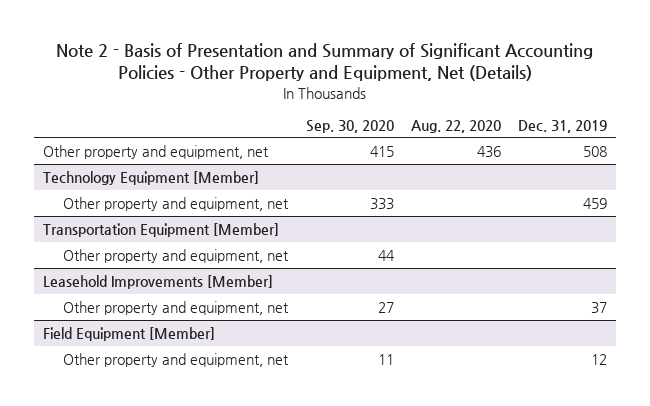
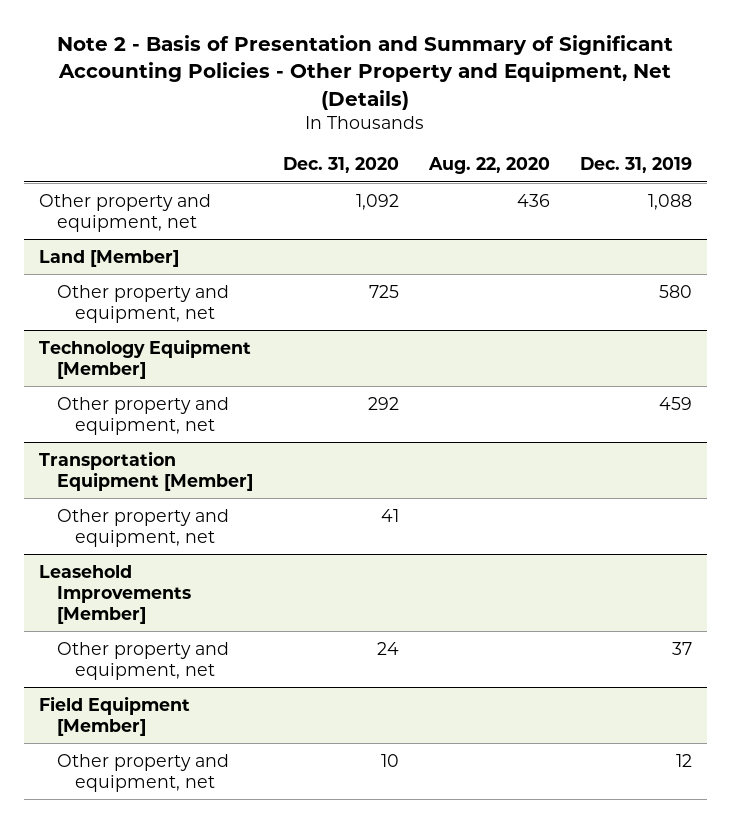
- | Sep. 30, 2020 | Aug. 22, 2020 | Dec. 31, 2019
+ | Dec. 31, 2020 | Aug. 22, 2020 | Dec. 31, 2019
- Other property and equipment, net | 415 | 436 | 508
+ Other property and equipment, net | 1,092 | 436 | 1,088
+ Land [Member]
+ Other property and equipment, net | 725 | | 580

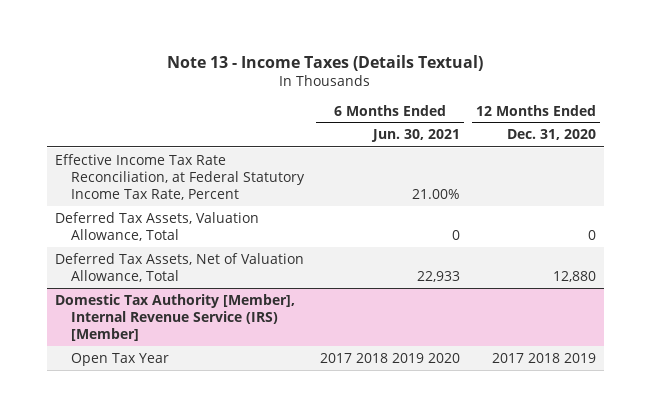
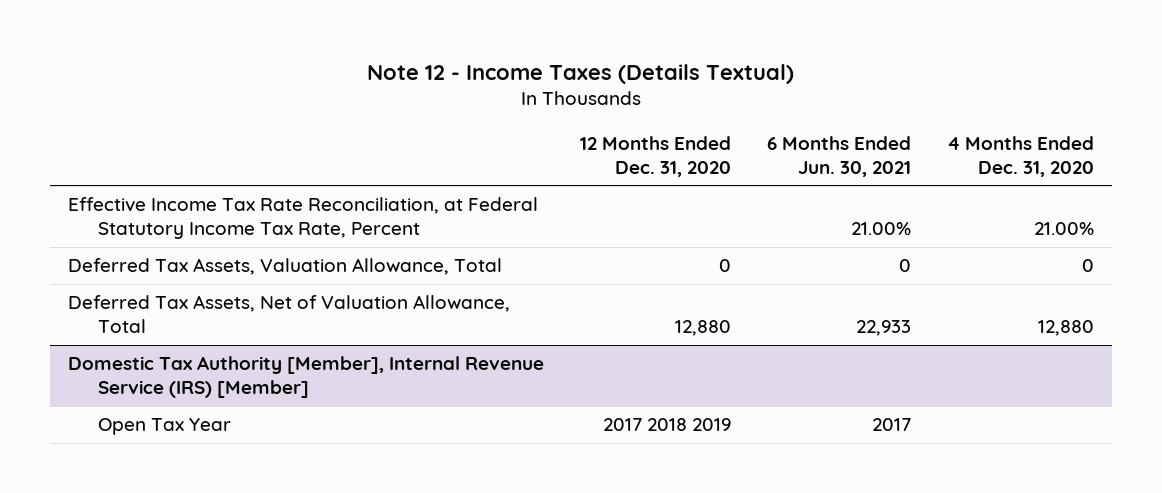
- Note 13 - Income Taxes (Details Textual)
+ Note 12 - Income Taxes (Details Textual)
- | 6 Months Ended Jun. 30, 2021 | 12 Months Ended Dec. 31, 2020
+ | 12 Months Ended Dec. 31, 2020 | 6 Months Ended Jun. 30, 2021 | 4 Months Ended Dec. 31, 2020
@ Domestic Tax Authority [Member], Internal Revenue Service (IRS) [Member]
- Open Tax Year | 2017 2018 2019 2020 | 2017 2018 2019
+ Open Tax Year | 2017 2018 2019 | 2017 |

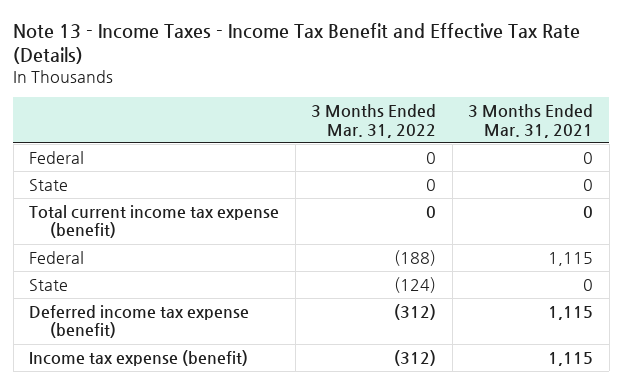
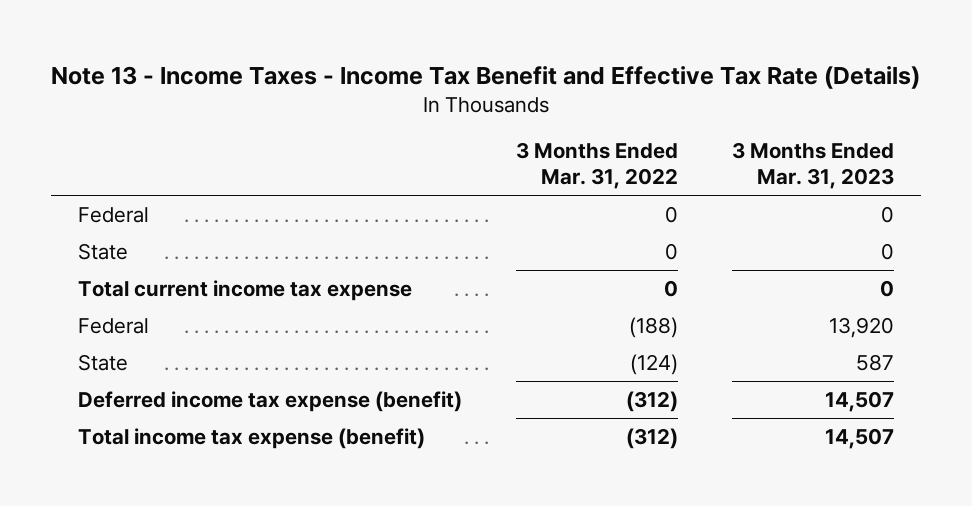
- | 3 Months Ended Mar. 31, 2022 | 3 Months Ended Mar. 31, 2021
+ | 3 Months Ended Mar. 31, 2022 | 3 Months Ended Mar. 31, 2023
- Total current income tax expense (benefit) | 0 | 0
+ Total current income tax expense | 0 | 0
- Income tax expense (benefit) | (312) | 1,115
+ Total income tax expense (benefit) | (312) | 14,507

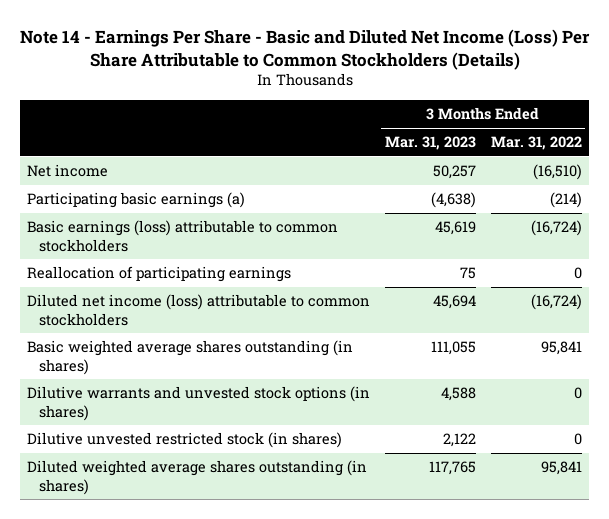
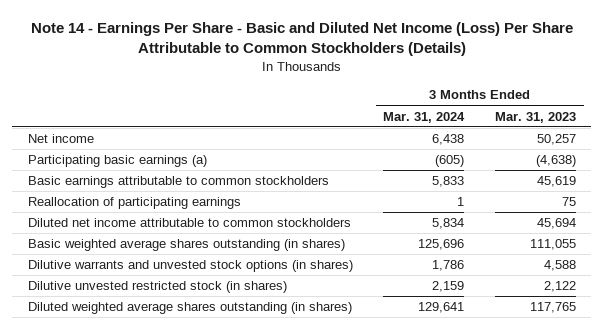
- | 3 Months Ended Mar. 31, 2023 | 3 Months Ended Mar. 31, 2022
+ | 3 Months Ended Mar. 31, 2024 | 3 Months Ended Mar. 31, 2023
- Basic earnings (loss) attributable to common stockholders | 45,619 | (16,724)
+ Basic earnings attributable to common stockholders | 5,833 | 45,619
- Diluted net income (loss) attributable to common stockholders | 45,694 | (16,724)
+ Diluted net income attributable to common stockholders | 5,834 | 45,694

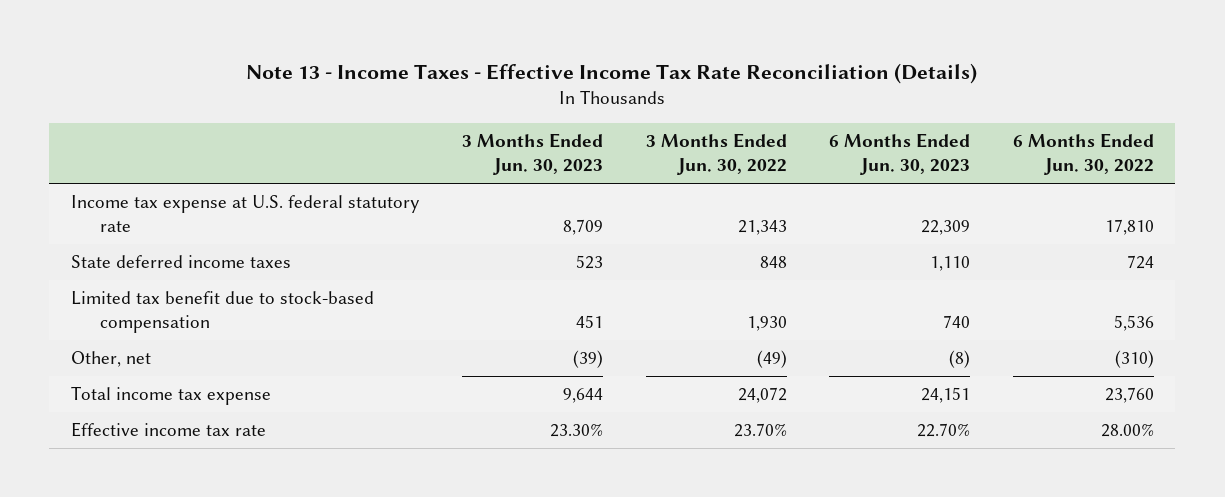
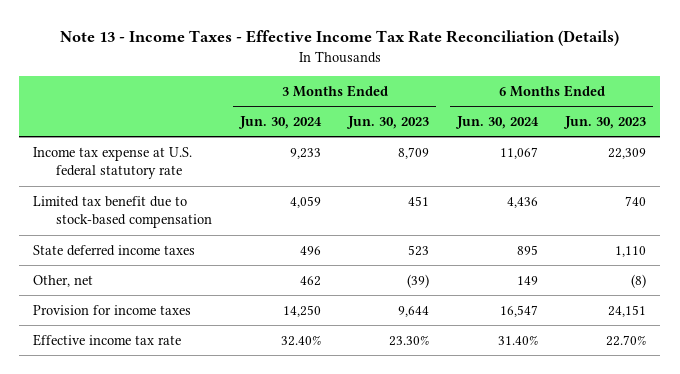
- | 3 Months Ended Jun. 30, 2023 | 3 Months Ended Jun. 30, 2022 | 6 Months Ended Jun. 30, 2023 | 6 Months Ended Jun. 30, 2022
+ | 3 Months Ended Jun. 30, 2024 | 3 Months Ended Jun. 30, 2023 | 6 Months Ended Jun. 30, 2024 | 6 Months Ended Jun. 30, 2023
moved down: State deferred income taxes | 496 | 523 | 895 | 1,110
- Total income tax expense | 9,644 | 24,072 | 24,151 | 23,760
+ Provision for income taxes | 14,250 | 9,644 | 16,547 | 24,151

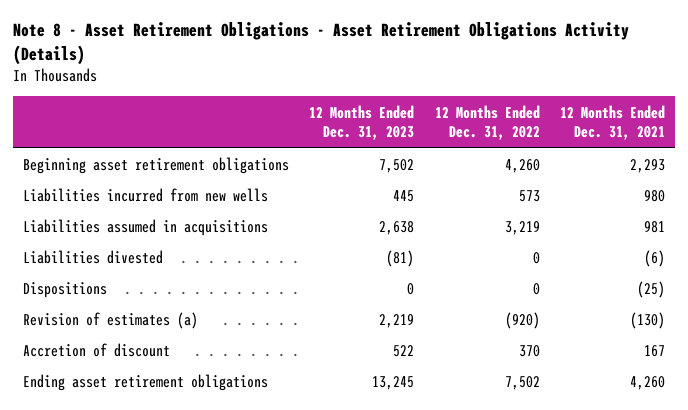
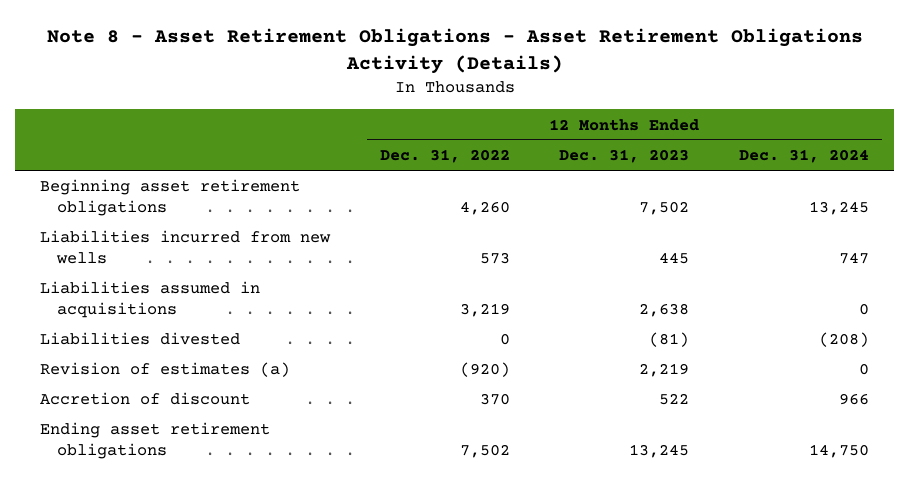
- | 12 Months Ended Dec. 31, 2023 | 12 Months Ended Dec. 31, 2022 | 12 Months Ended Dec. 31, 2021
+ | 12 Months Ended Dec. 31, 2022 | 12 Months Ended Dec. 31, 2023 | 12 Months Ended Dec. 31, 2024
- Dispositions | 0 | 0 | (25)

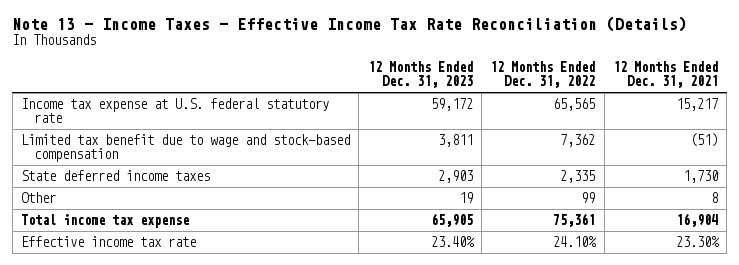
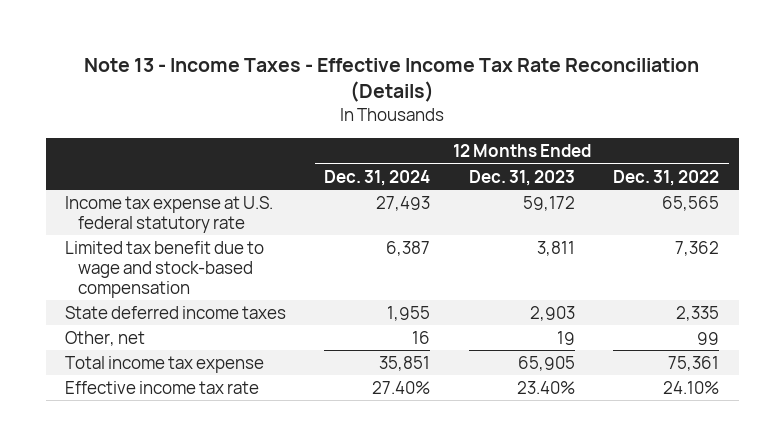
- | 12 Months Ended Dec. 31, 2023 | 12 Months Ended Dec. 31, 2022 | 12 Months Ended Dec. 31, 2021
+ | 12 Months Ended Dec. 31, 2024 | 12 Months Ended Dec. 31, 2023 | 12 Months Ended Dec. 31, 2022
- Other | 19 | 99 | 8
+ Other, net | 16 | 19 | 99

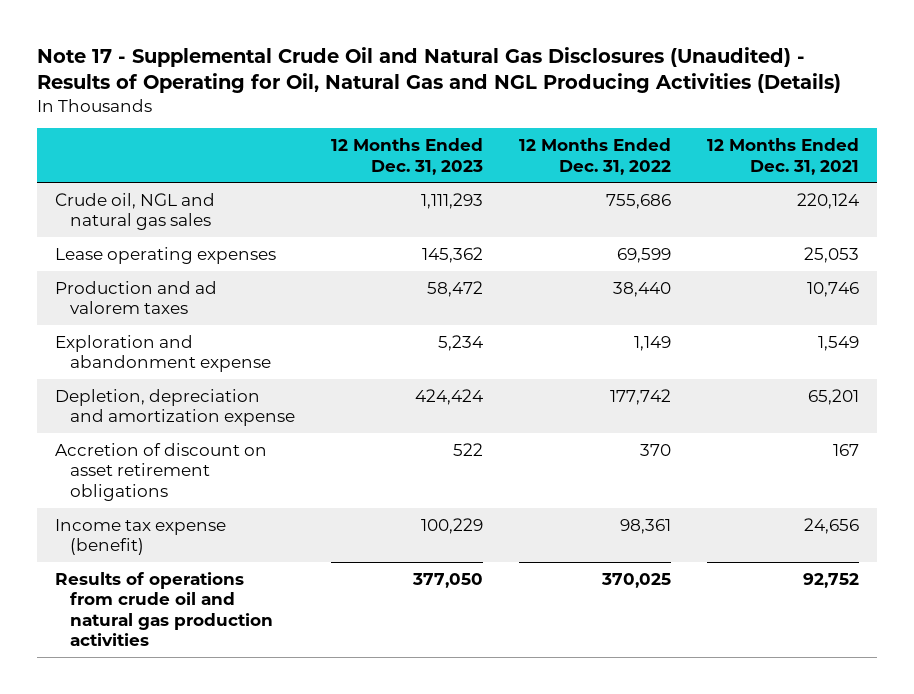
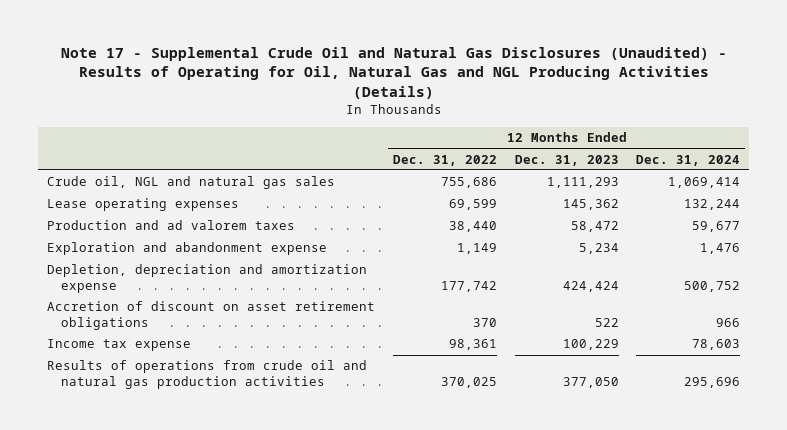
- | 12 Months Ended Dec. 31, 2023 | 12 Months Ended Dec. 31, 2022 | 12 Months Ended Dec. 31, 2021
+ | 12 Months Ended Dec. 31, 2022 | 12 Months Ended Dec. 31, 2023 | 12 Months Ended Dec. 31, 2024
- Income tax expense (benefit) | 100,229 | 98,361 | 24,656
+ Income tax expense | 98,361 | 100,229 | 78,603

